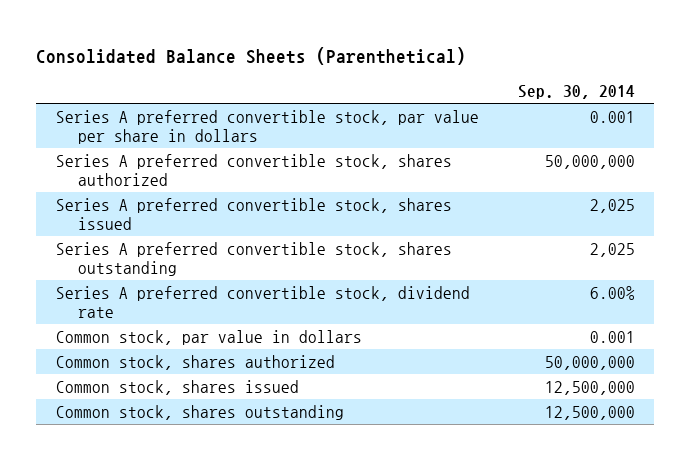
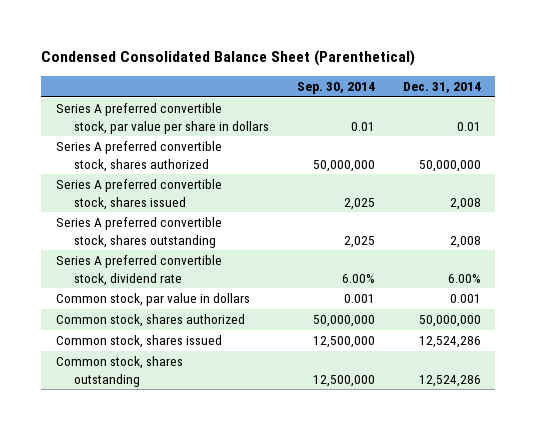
- Consolidated Balance Sheets (Parenthetical)
+ Condensed Consolidated Balance Sheet (Parenthetical)
- | Sep. 30, 2014
+ | Sep. 30, 2014 | Dec. 31, 2014
- Series A preferred convertible stock, par value per share in dollars | 0.001
+ Series A preferred convertible stock, par value per share in dollars | 0.01 | 0.01

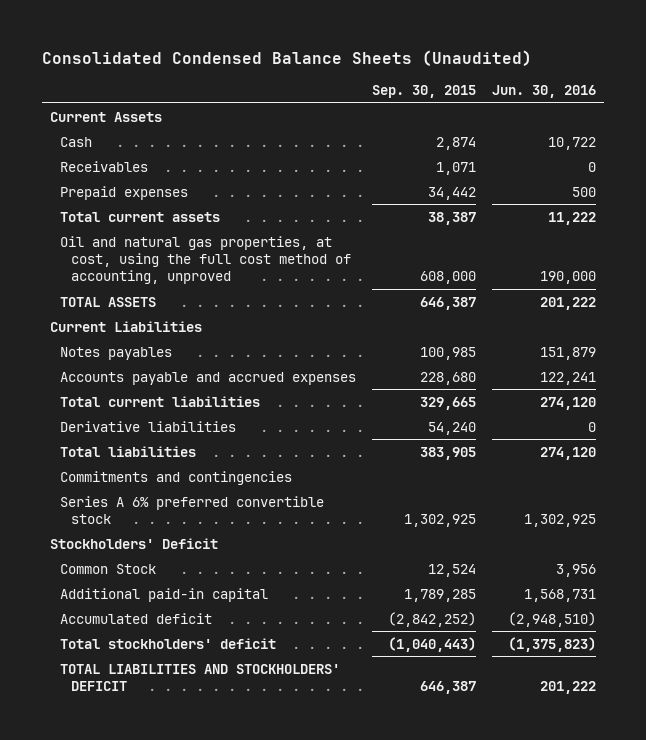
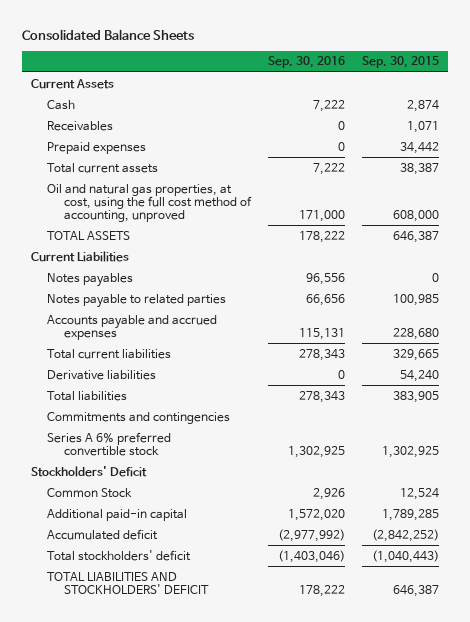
- Consolidated Condensed Balance Sheets (Unaudited)
+ Consolidated Balance Sheets
- | Sep. 30, 2015 | Jun. 30, 2016
+ | Sep. 30, 2016 | Sep. 30, 2015
- Notes payables | 100,985 | 151,879
+ Notes payables | 96,556 | 0
+ Notes payable to related parties | 66,656 | 100,985

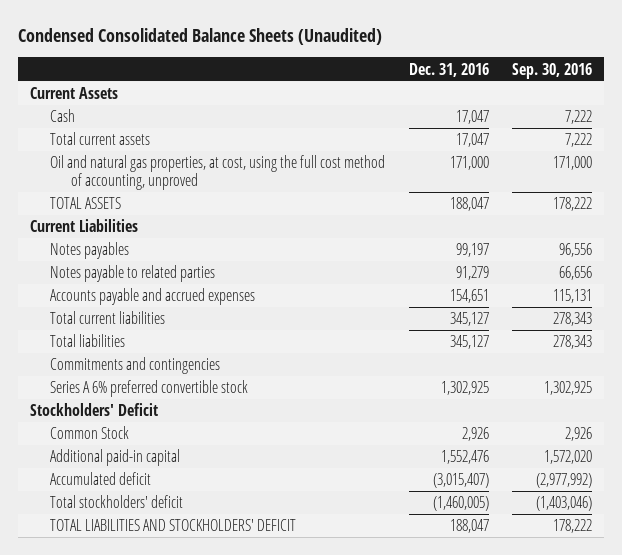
- Consolidated Balance Sheets
+ Condensed Consolidated Balance Sheets (Unaudited)
- | Sep. 30, 2016 | Sep. 30, 2015
+ | Dec. 31, 2016 | Sep. 30, 2016
- Receivables | 0 | 1,071
- Prepaid expenses | 0 | 34,442
- Derivative liabilities | 0 | 54,240

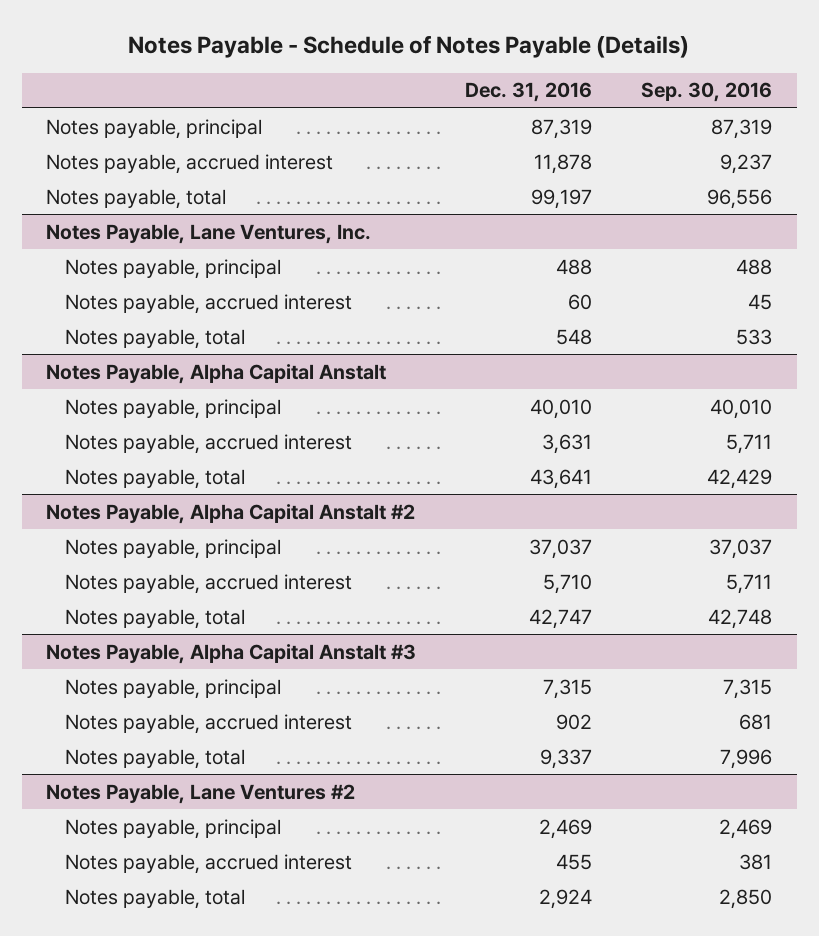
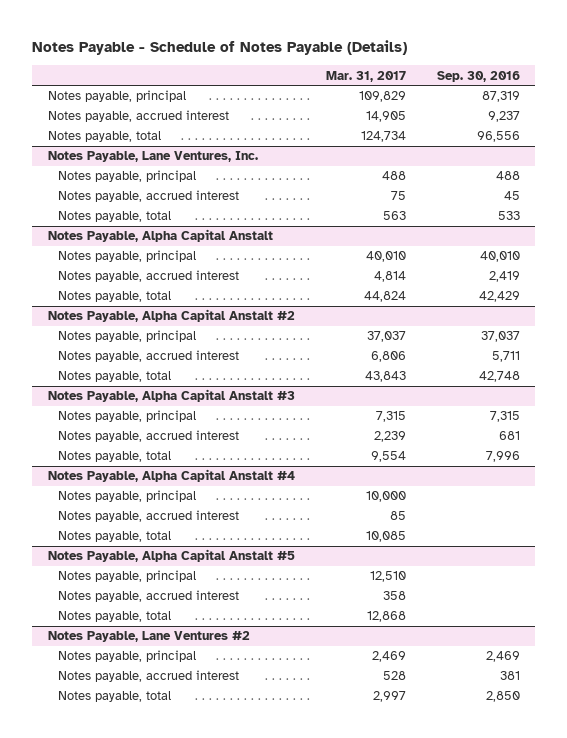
- | Dec. 31, 2016 | Sep. 30, 2016
+ | Mar. 31, 2017 | Sep. 30, 2016
@ Notes Payable, Alpha Capital Anstalt
- Notes payable, accrued interest | 3,631 | 5,711
+ Notes payable, accrued interest | 4,814 | 2,419
+ Notes Payable, Alpha Capital Anstalt #4
+ Notes payable, principal | 10,000 |
+ Notes payable, accrued interest | 85 |
+ Notes payable, total | 10,085 |
+ Notes Payable, Alpha Capital Anstalt #5
+ Notes payable, principal | 12,510 |
+ Notes payable, accrued interest | 358 |
+ Notes payable, total | 12,868 |

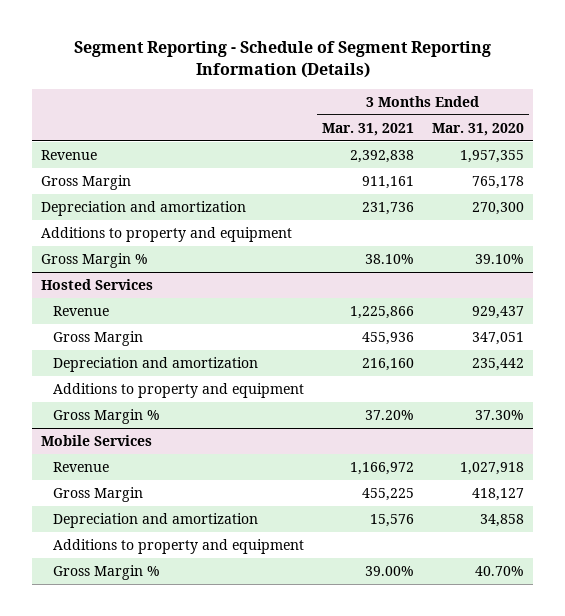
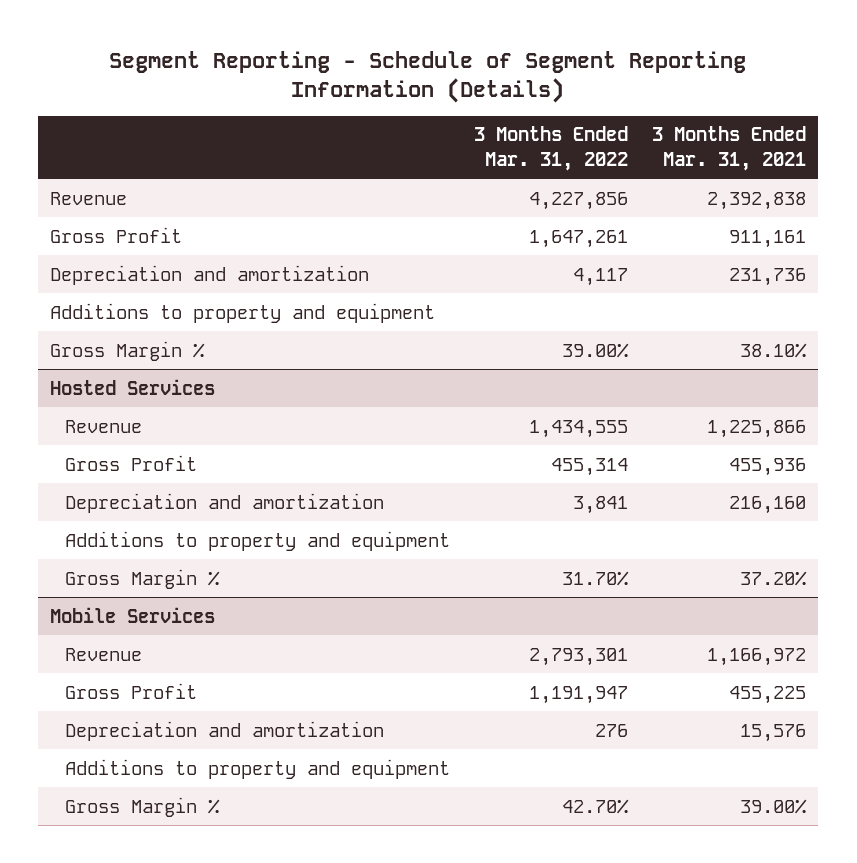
- | 3 Months Ended Mar. 31, 2021 | 3 Months Ended Mar. 31, 2020
+ | 3 Months Ended Mar. 31, 2022 | 3 Months Ended Mar. 31, 2021
- Gross Margin | 911,161 | 765,178
+ Gross Profit | 1,647,261 | 911,161
@ Hosted Services
- Gross Margin | 455,936 | 347,051
+ Gross Profit | 455,314 | 455,936
@ Mobile Services
- Gross Margin | 455,225 | 418,127
+ Gross Profit | 1,191,947 | 455,225

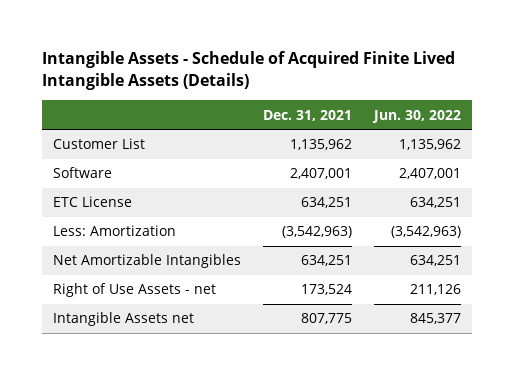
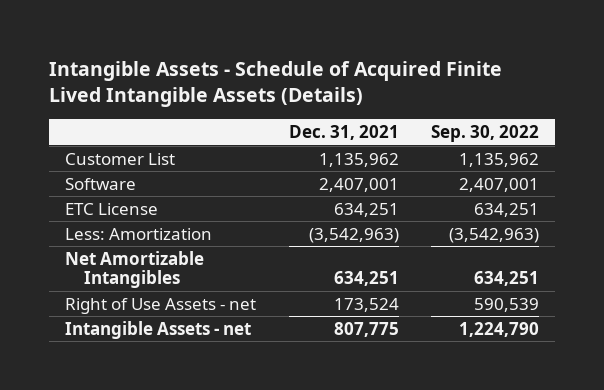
- | Dec. 31, 2021 | Jun. 30, 2022
+ | Dec. 31, 2021 | Sep. 30, 2022
- Intangible Assets net | 807,775 | 845,377
+ Intangible Assets - net | 807,775 | 1,224,790

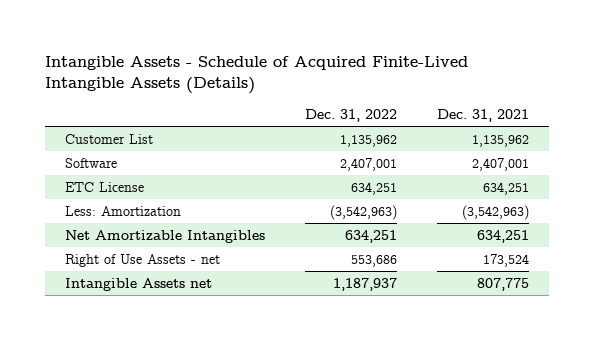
- Intangible Assets - Schedule of Acquired Finite Lived Intangible Assets (Details)
+ Intangible Assets - Schedule of Acquired Finite-Lived Intangible Assets (Details)
- | Dec. 31, 2021 | Sep. 30, 2022
+ | Dec. 31, 2022 | Dec. 31, 2021
- Intangible Assets - net | 807,775 | 1,224,790
+ Intangible Assets net | 1,187,937 | 807,775

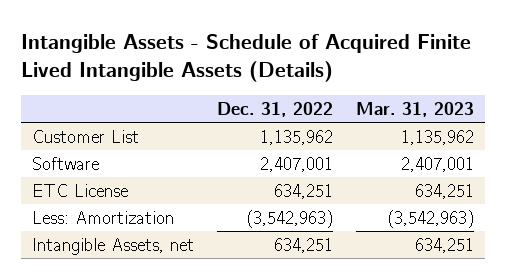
- Intangible Assets - Schedule of Acquired Finite-Lived Intangible Assets (Details)
+ Intangible Assets - Schedule of Acquired Finite Lived Intangible Assets (Details)
- | Dec. 31, 2022 | Dec. 31, 2021
+ | Dec. 31, 2022 | Mar. 31, 2023
- Net Amortizable Intangibles | 634,251 | 634,251
- Right of Use Assets - net | 553,686 | 173,524
- Intangible Assets net | 1,187,937 | 807,775
+ Intangible Assets, net | 634,251 | 634,251

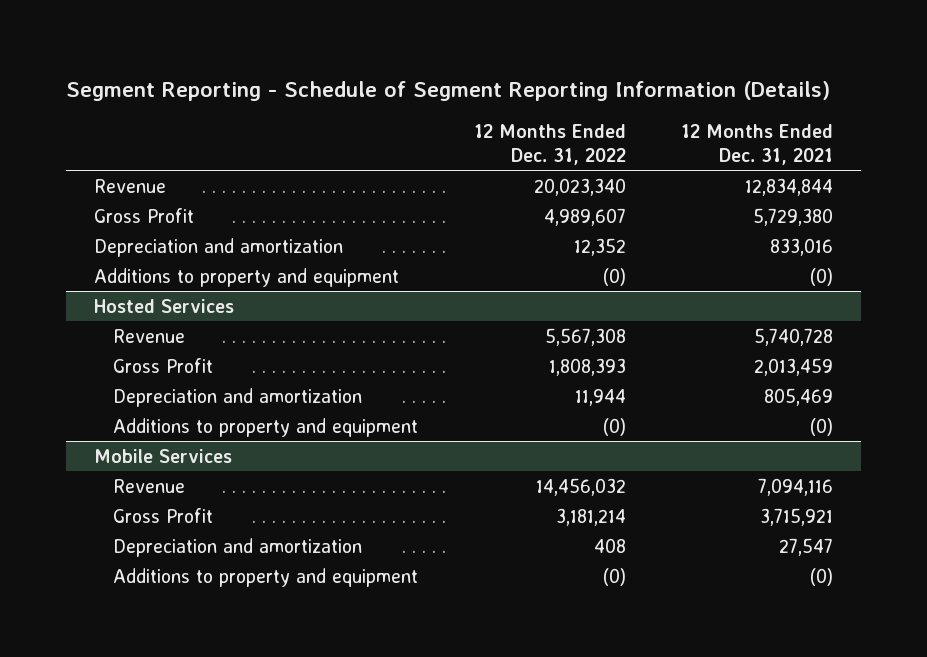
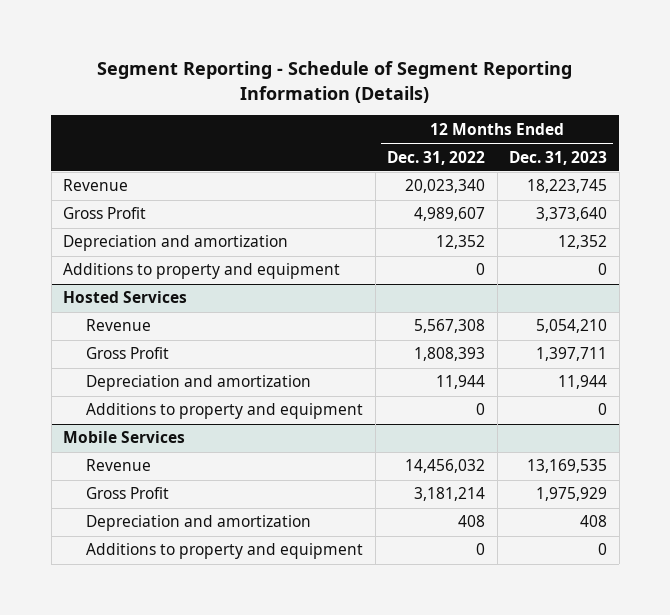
- | 12 Months Ended Dec. 31, 2022 | 12 Months Ended Dec. 31, 2021
+ | 12 Months Ended Dec. 31, 2022 | 12 Months Ended Dec. 31, 2023
- Additions to property and equipment | (0) | (0)
+ Additions to property and equipment | 0 | 0
@ Hosted Services
- Additions to property and equipment | (0) | (0)
+ Additions to property and equipment | 0 | 0
@ Mobile Services
- Additions to property and equipment | (0) | (0)
+ Additions to property and equipment | 0 | 0

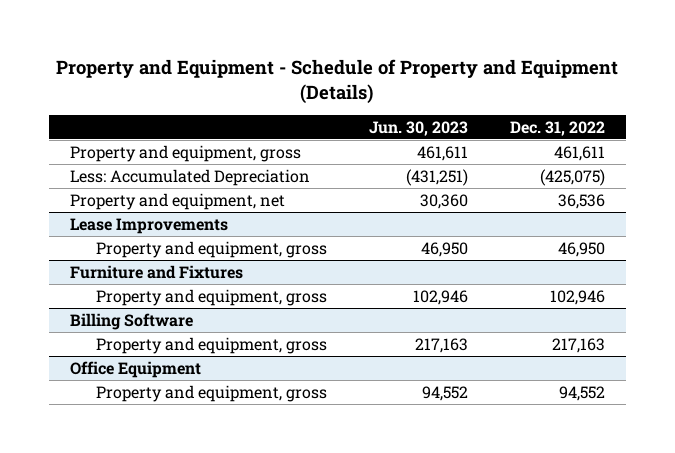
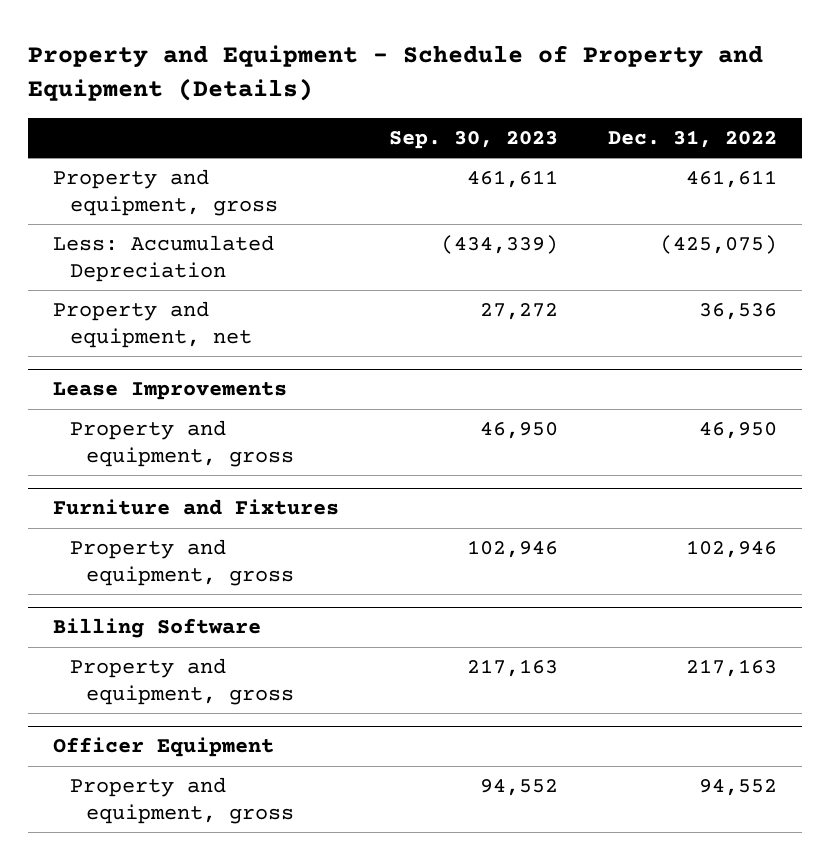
- | Jun. 30, 2023 | Dec. 31, 2022
+ | Sep. 30, 2023 | Dec. 31, 2022
- Office Equipment
+ Officer Equipment

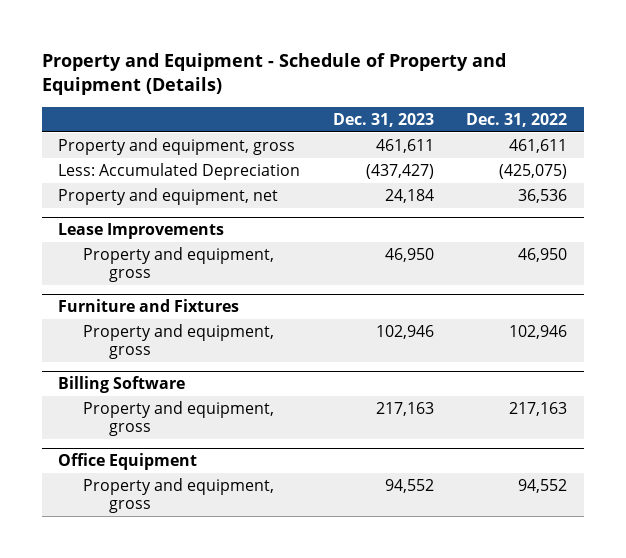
- | Sep. 30, 2023 | Dec. 31, 2022
+ | Dec. 31, 2023 | Dec. 31, 2022
- Officer Equipment
+ Office Equipment

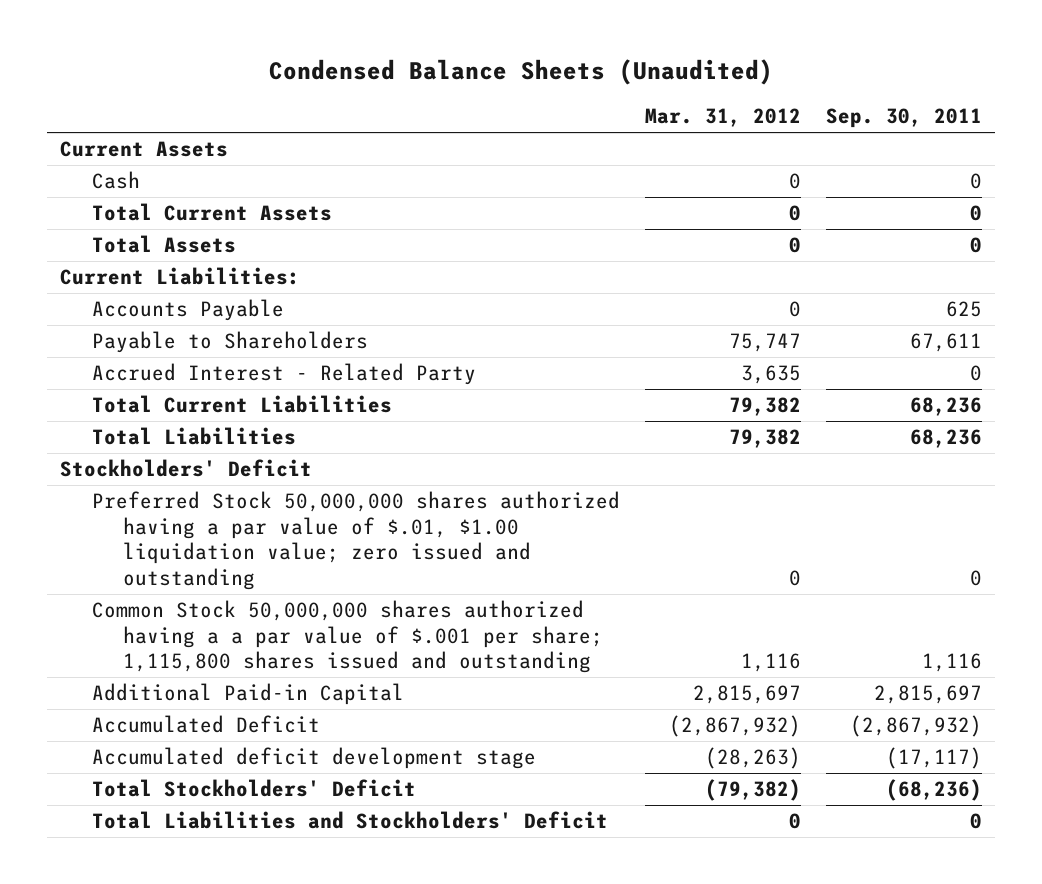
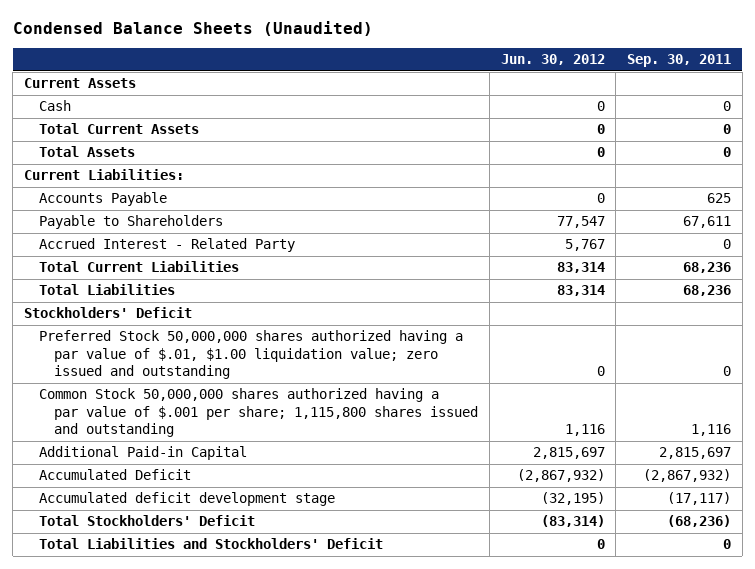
- | Mar. 31, 2012 | Sep. 30, 2011
+ | Jun. 30, 2012 | Sep. 30, 2011
- Common Stock 50,000,000 shares authorized having a a par value of $.001 per share; 1,115,800 shares issued and outstanding | 1,116 | 1,116
+ Common Stock 50,000,000 shares authorized having a par value of $.001 per share; 1,115,800 shares issued and outstanding | 1,116 | 1,116

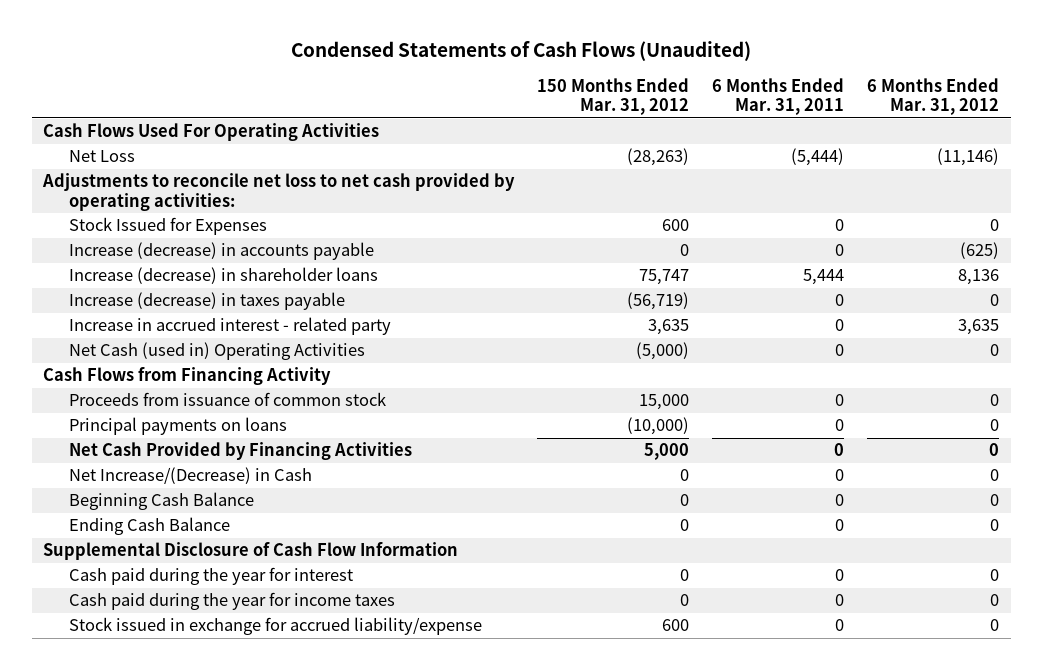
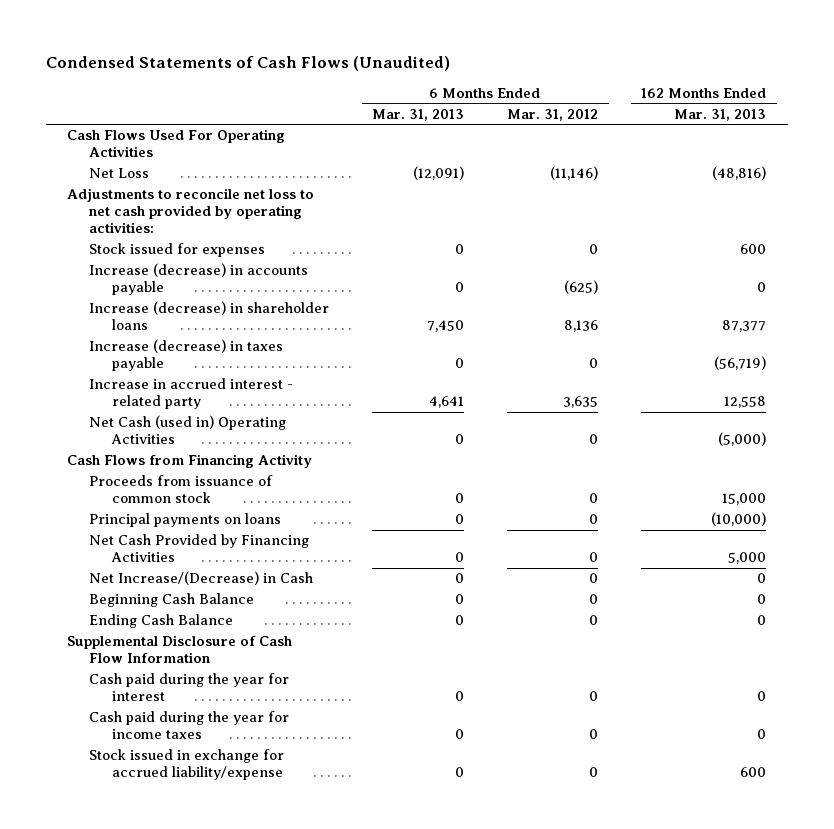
- | 150 Months Ended Mar. 31, 2012 | 6 Months Ended Mar. 31, 2011 | 6 Months Ended Mar. 31, 2012
+ | 6 Months Ended Mar. 31, 2013 | 6 Months Ended Mar. 31, 2012 | 162 Months Ended Mar. 31, 2013
- Stock Issued for Expenses | 600 | 0 | 0
+ Stock issued for expenses | 0 | 0 | 600

